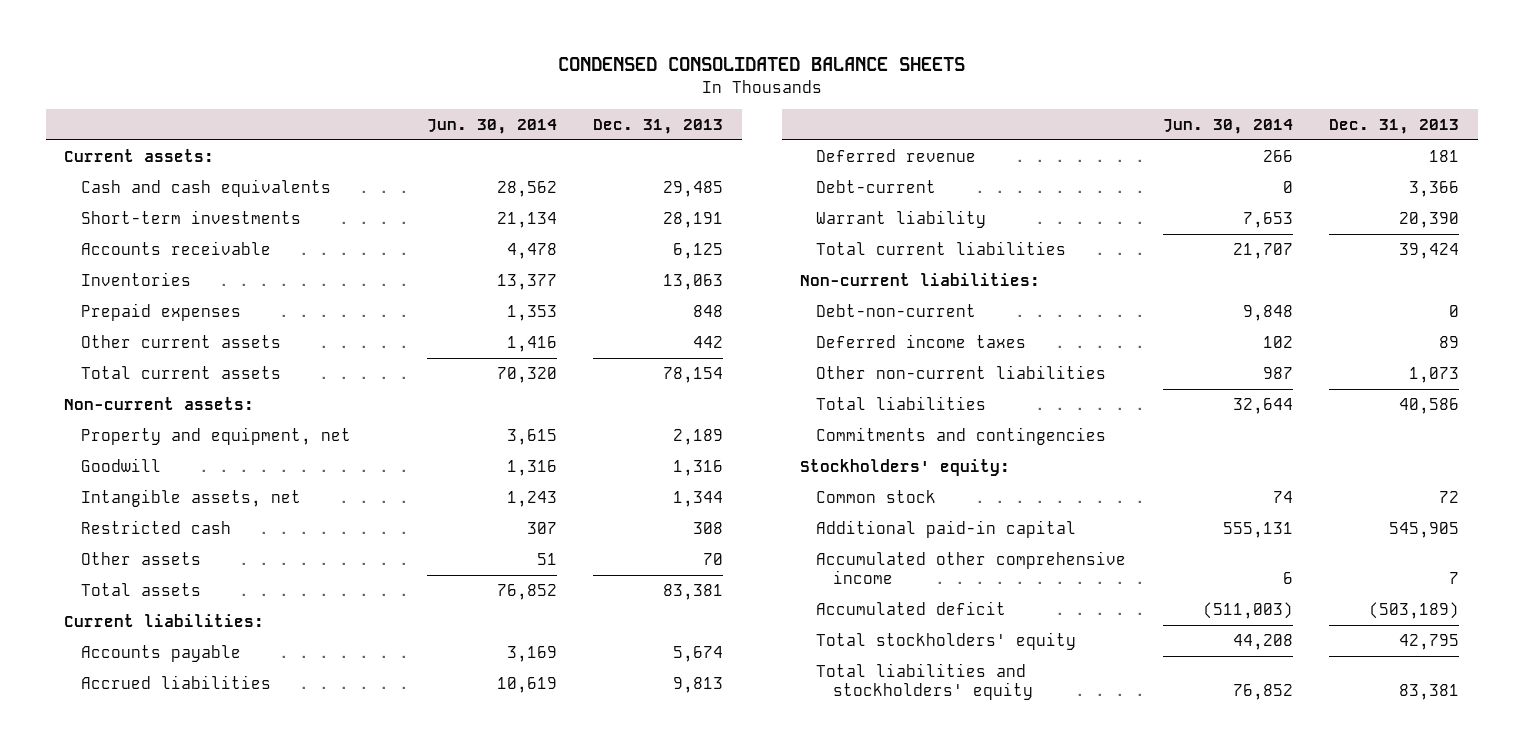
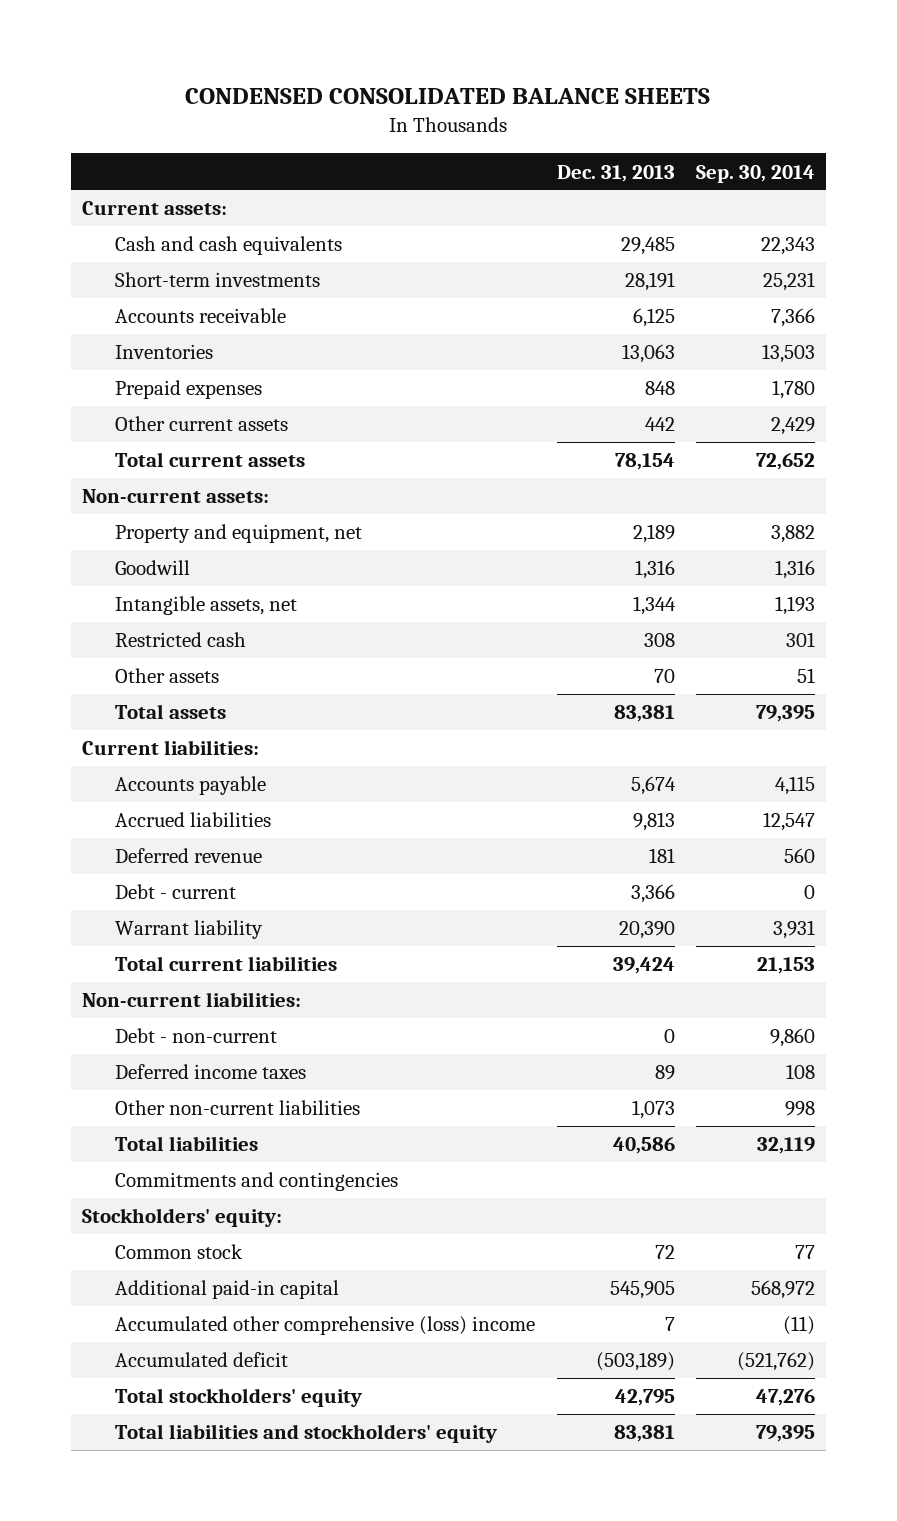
- | Jun. 30, 2014 | Dec. 31, 2013
+ | Dec. 31, 2013 | Sep. 30, 2014
- Debt-current | 0 | 3,366
+ Debt - current | 3,366 | 0
- Debt-non-current | 9,848 | 0
+ Debt - non-current | 0 | 9,860
- Accumulated other comprehensive income | 6 | 7
+ Accumulated other comprehensive (loss) income | 7 | (11)

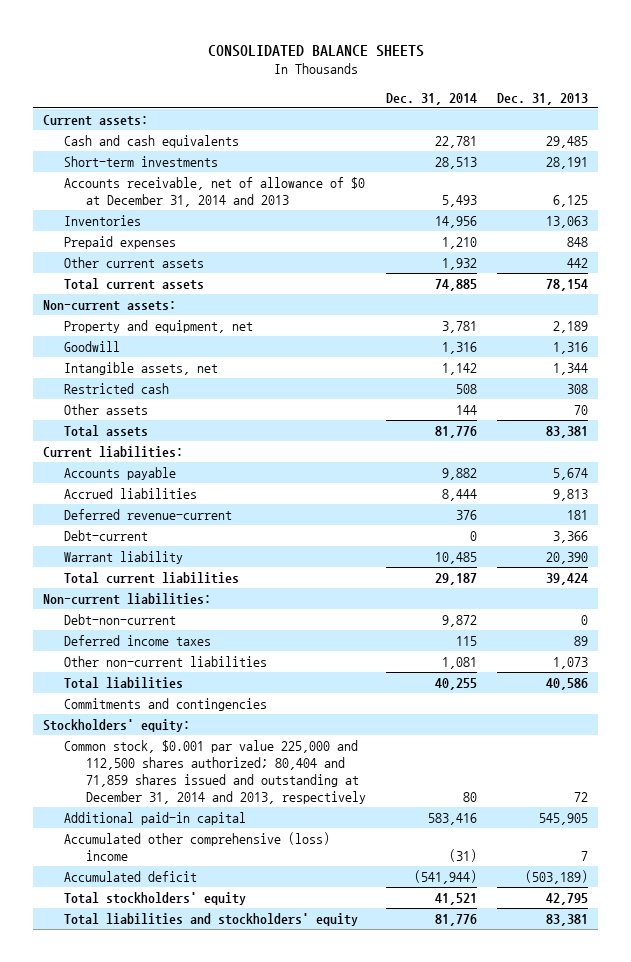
- CONDENSED CONSOLIDATED BALANCE SHEETS
+ CONSOLIDATED BALANCE SHEETS
- | Dec. 31, 2013 | Sep. 30, 2014
+ | Dec. 31, 2014 | Dec. 31, 2013
- Accounts receivable | 6,125 | 7,366
+ Accounts receivable, net of allowance of $0 at December 31, 2014 and 2013 | 5,493 | 6,125
- Deferred revenue | 181 | 560
- Debt - current | 3,366 | 0
+ Deferred revenue-current | 376 | 181
+ Debt-current | 0 | 3,366
- Debt - non-current | 0 | 9,860
+ Debt-non-current | 9,872 | 0
- Common stock | 72 | 77
+ Common stock, $0.001 par value 225,000 and 112,500 shares authorized; 80,404 and 71,859 shares issued and outstanding at December 31, 2014 and 2013, respectively | 80 | 72

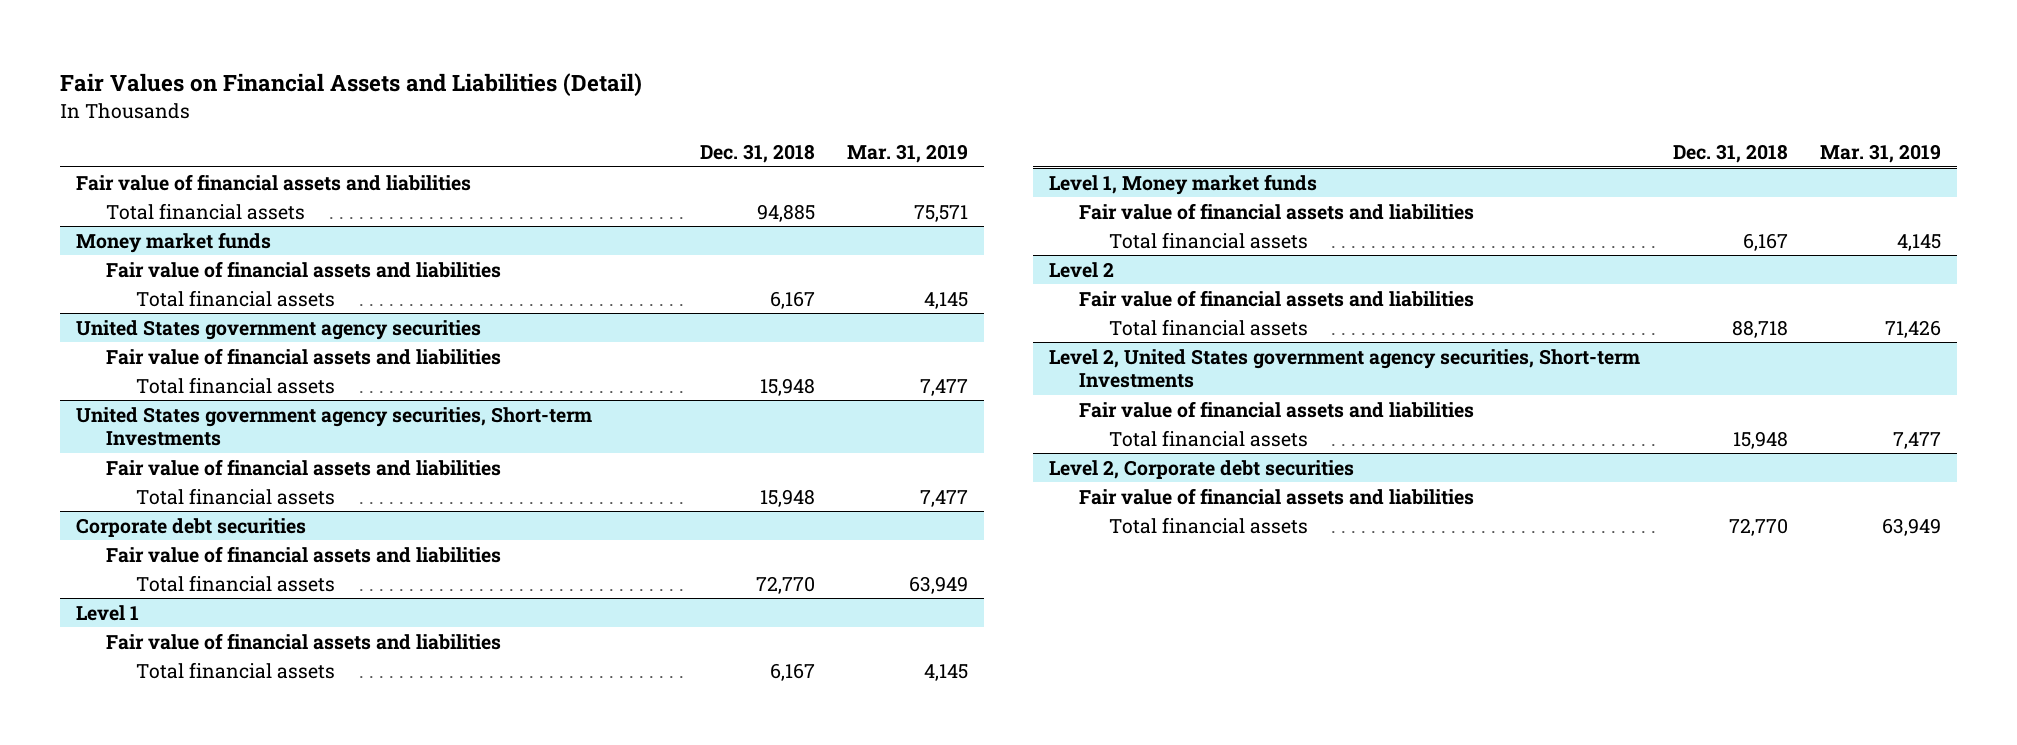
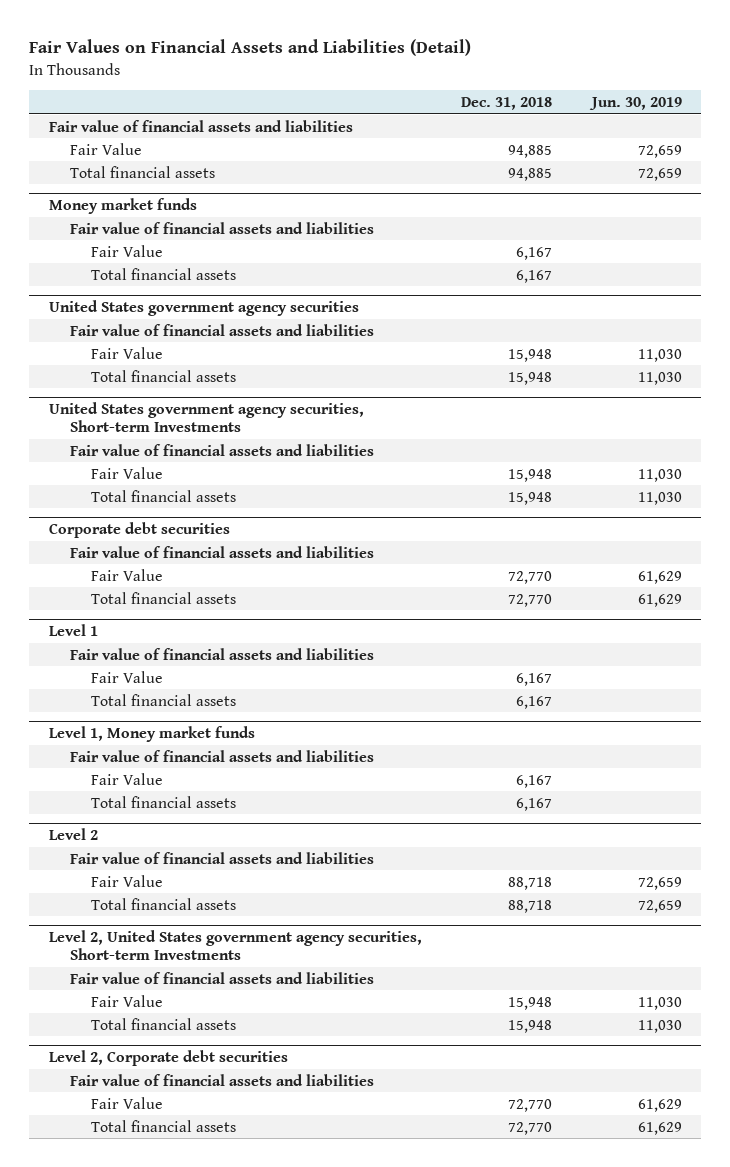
- | Dec. 31, 2018 | Mar. 31, 2019
+ | Dec. 31, 2018 | Jun. 30, 2019
+ Fair Value | 94,885 | 72,659
@ Money market funds
+ Fair Value | 6,167 |
@ United States government agency securities
+ Fair Value | 15,948 | 11,030
@ United States government agency securities, Short-term Investments
+ Fair Value | 15,948 | 11,030
@ Corporate debt securities
+ Fair Value | 72,770 | 61,629
@ Level 1
+ Fair Value | 6,167 |
@ Level 1, Money market funds
+ Fair Value | 6,167 |
@ Level 2
+ Fair Value | 88,718 | 72,659
@ Level 2, United States government agency securities, Short-term Investments
+ Fair Value | 15,948 | 11,030
@ Level 2, Corporate debt securities
+ Fair Value | 72,770 | 61,629

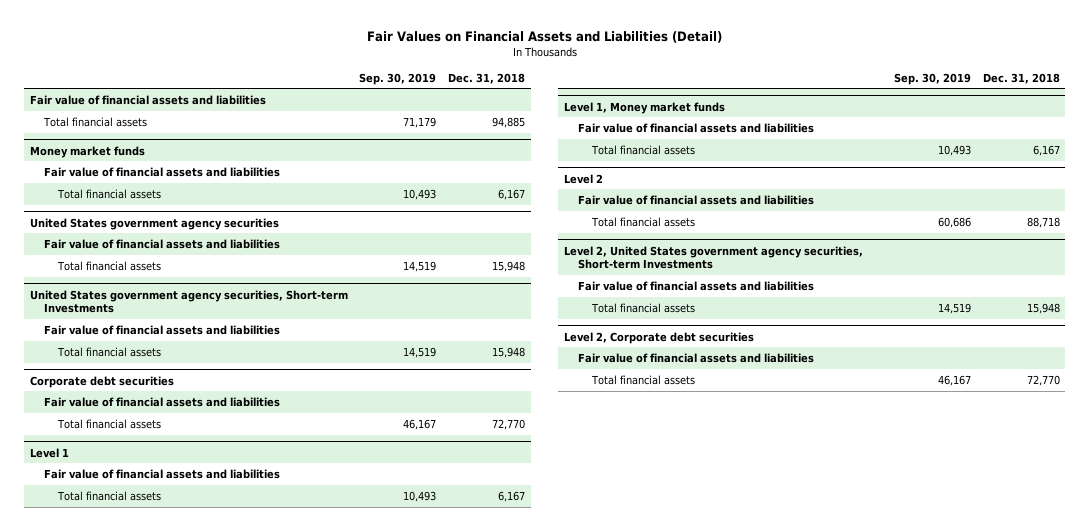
- | Dec. 31, 2018 | Jun. 30, 2019
+ | Sep. 30, 2019 | Dec. 31, 2018
- Fair Value | 94,885 | 72,659
@ Money market funds
- Fair Value | 6,167 |
@ United States government agency securities
- Fair Value | 15,948 | 11,030
@ United States government agency securities, Short-term Investments
- Fair Value | 15,948 | 11,030
@ Corporate debt securities
- Fair Value | 72,770 | 61,629
@ Level 1
- Fair Value | 6,167 |
@ Level 1, Money market funds
- Fair Value | 6,167 |
@ Level 2
- Fair Value | 88,718 | 72,659
@ Level 2, United States government agency securities, Short-term Investments
- Fair Value | 15,948 | 11,030
@ Level 2, Corporate debt securities
- Fair Value | 72,770 | 61,629

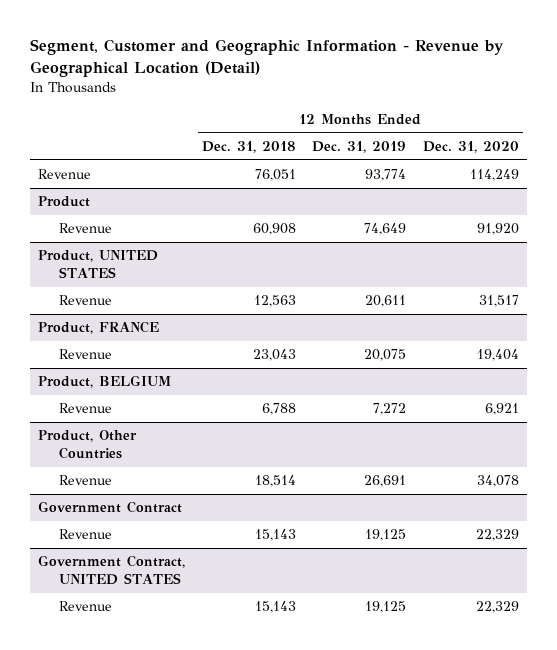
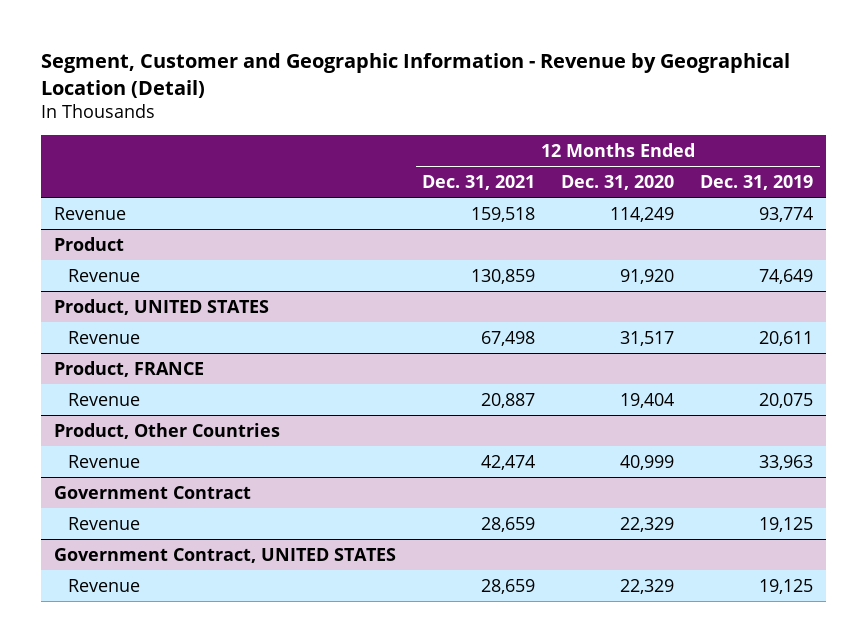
- | 12 Months Ended Dec. 31, 2018 | 12 Months Ended Dec. 31, 2019 | 12 Months Ended Dec. 31, 2020
+ | 12 Months Ended Dec. 31, 2021 | 12 Months Ended Dec. 31, 2020 | 12 Months Ended Dec. 31, 2019
- Product, BELGIUM
- Revenue | 6,788 | 7,272 | 6,921
@ Product, Other Countries
- Revenue | 18,514 | 26,691 | 34,078
+ Revenue | 42,474 | 40,999 | 33,963

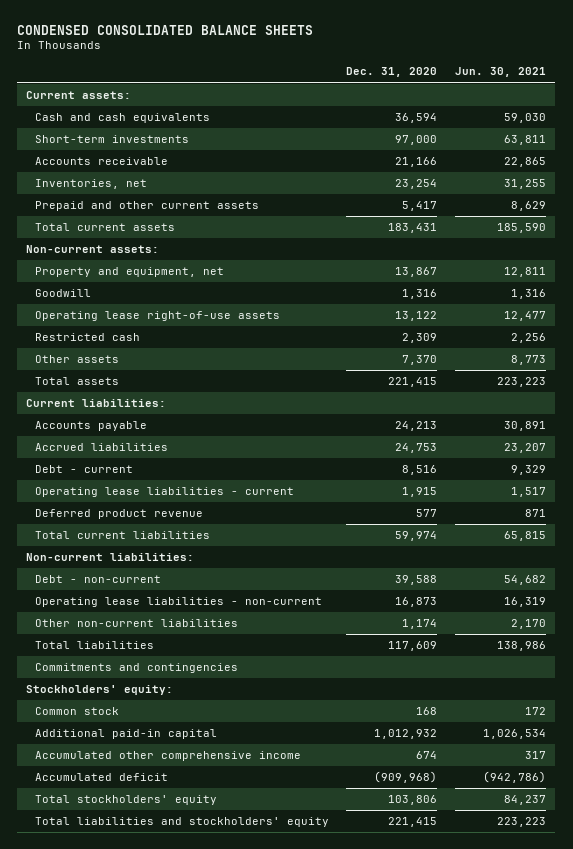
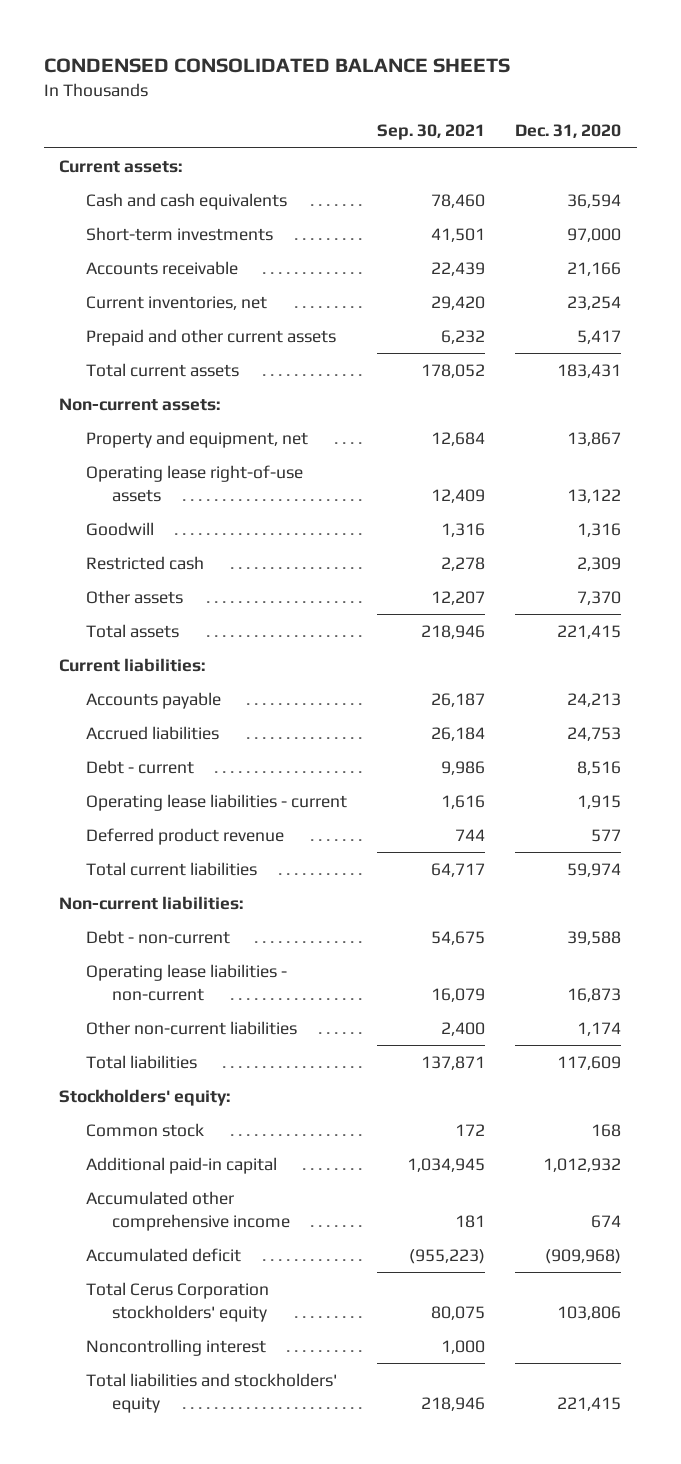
- | Dec. 31, 2020 | Jun. 30, 2021
+ | Sep. 30, 2021 | Dec. 31, 2020
- Inventories, net | 23,254 | 31,255
+ Current inventories, net | 29,420 | 23,254
moved down: Goodwill | 1,316 | 1,316
- Commitments and contingencies
- Total stockholders' equity | 103,806 | 84,237
+ Total Cerus Corporation stockholders' equity | 80,075 | 103,806
+ Noncontrolling interest | 1,000 |

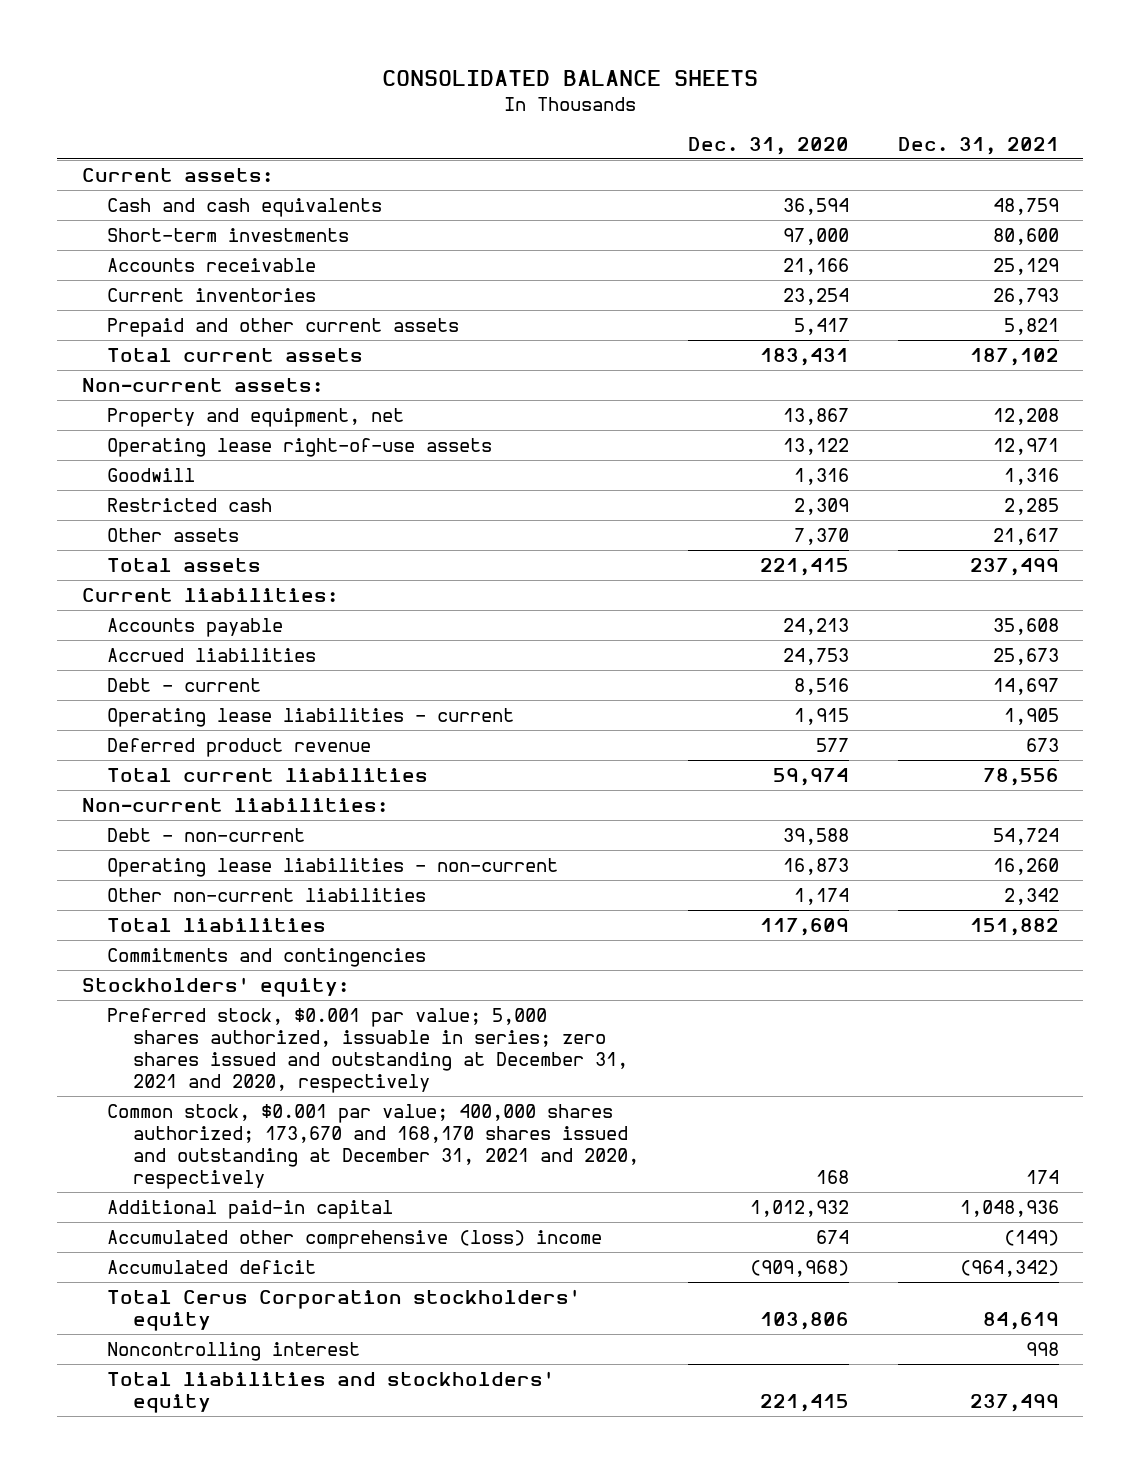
- CONDENSED CONSOLIDATED BALANCE SHEETS
+ CONSOLIDATED BALANCE SHEETS
- | Sep. 30, 2021 | Dec. 31, 2020
+ | Dec. 31, 2020 | Dec. 31, 2021
- Current inventories, net | 29,420 | 23,254
+ Current inventories | 23,254 | 26,793
+ Commitments and contingencies
- Common stock | 172 | 168
+ Preferred stock, $0.001 par value; 5,000 shares authorized, issuable in series; zero shares issued and outstanding at December 31, 2021 and 2020, respectively
+ Common stock, $0.001 par value; 400,000 shares authorized; 173,670 and 168,170 shares issued and outstanding at December 31, 2021 and 2020, respectively | 168 | 174
- Accumulated other comprehensive income | 181 | 674
+ Accumulated other comprehensive (loss) income | 674 | (149)

